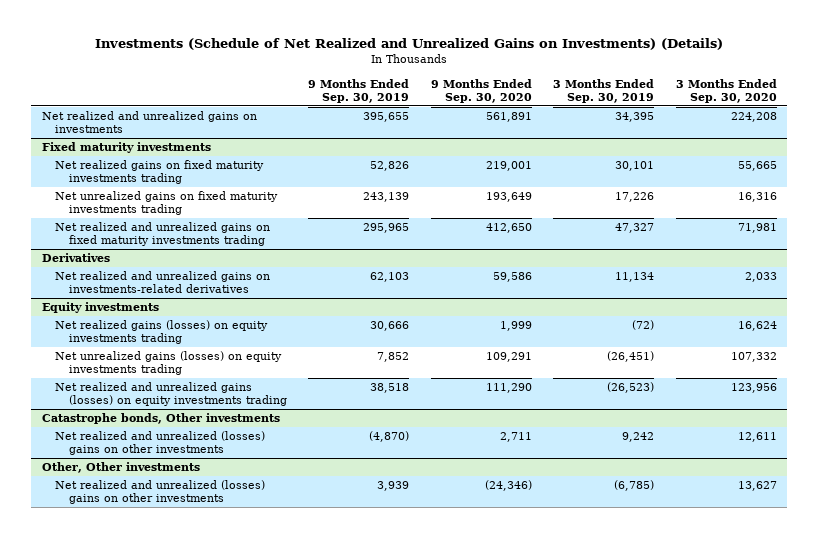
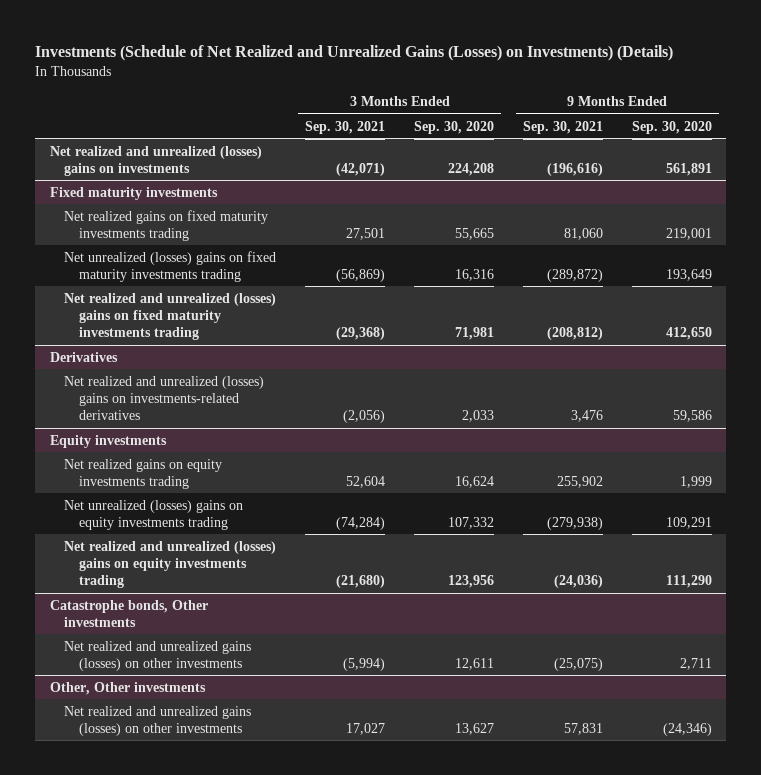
- Investments (Schedule of Net Realized and Unrealized Gains on Investments) (Details)
+ Investments (Schedule of Net Realized and Unrealized Gains (Losses) on Investments) (Details)
- | 9 Months Ended Sep. 30, 2019 | 9 Months Ended Sep. 30, 2020 | 3 Months Ended Sep. 30, 2019 | 3 Months Ended Sep. 30, 2020
+ | 3 Months Ended Sep. 30, 2021 | 3 Months Ended Sep. 30, 2020 | 9 Months Ended Sep. 30, 2021 | 9 Months Ended Sep. 30, 2020
- Net realized and unrealized gains on investments | 395,655 | 561,891 | 34,395 | 224,208
+ Net realized and unrealized (losses) gains on investments | (42,071) | 224,208 | (196,616) | 561,891
@ Fixed maturity investments
- Net unrealized gains on fixed maturity investments trading | 243,139 | 193,649 | 17,226 | 16,316
- Net realized and unrealized gains on fixed maturity investments trading | 295,965 | 412,650 | 47,327 | 71,981
+ Net unrealized (losses) gains on fixed maturity investments trading | (56,869) | 16,316 | (289,872) | 193,649
+ Net realized and unrealized (losses) gains on fixed maturity investments trading | (29,368) | 71,981 | (208,812) | 412,650
@ Derivatives
- Net realized and unrealized gains on investments-related derivatives | 62,103 | 59,586 | 11,134 | 2,033
+ Net realized and unrealized (losses) gains on investments-related derivatives | (2,056) | 2,033 | 3,476 | 59,586
@ Equity investments
- Net realized gains (losses) on equity investments trading | 30,666 | 1,999 | (72) | 16,624
- Net unrealized gains (losses) on equity investments trading | 7,852 | 109,291 | (26,451) | 107,332
- Net realized and unrealized gains (losses) on equity investments trading | 38,518 | 111,290 | (26,523) | 123,956
+ Net realized gains on equity investments trading | 52,604 | 16,624 | 255,902 | 1,999
+ Net unrealized (losses) gains on equity investments trading | (74,284) | 107,332 | (279,938) | 109,291
+ Net realized and unrealized (losses) gains on equity investments trading | (21,680) | 123,956 | (24,036) | 111,290
@ Catastrophe bonds, Other investments
- Net realized and unrealized (losses) gains on other investments | (4,870) | 2,711 | 9,242 | 12,611
+ Net realized and unrealized gains (losses) on other investments | (5,994) | 12,611 | (25,075) | 2,711
@ Other, Other investments
- Net realized and unrealized (losses) gains on other investments | 3,939 | (24,346) | (6,785) | 13,627
+ Net realized and unrealized gains (losses) on other investments | 17,027 | 13,627 | 57,831 | (24,346)

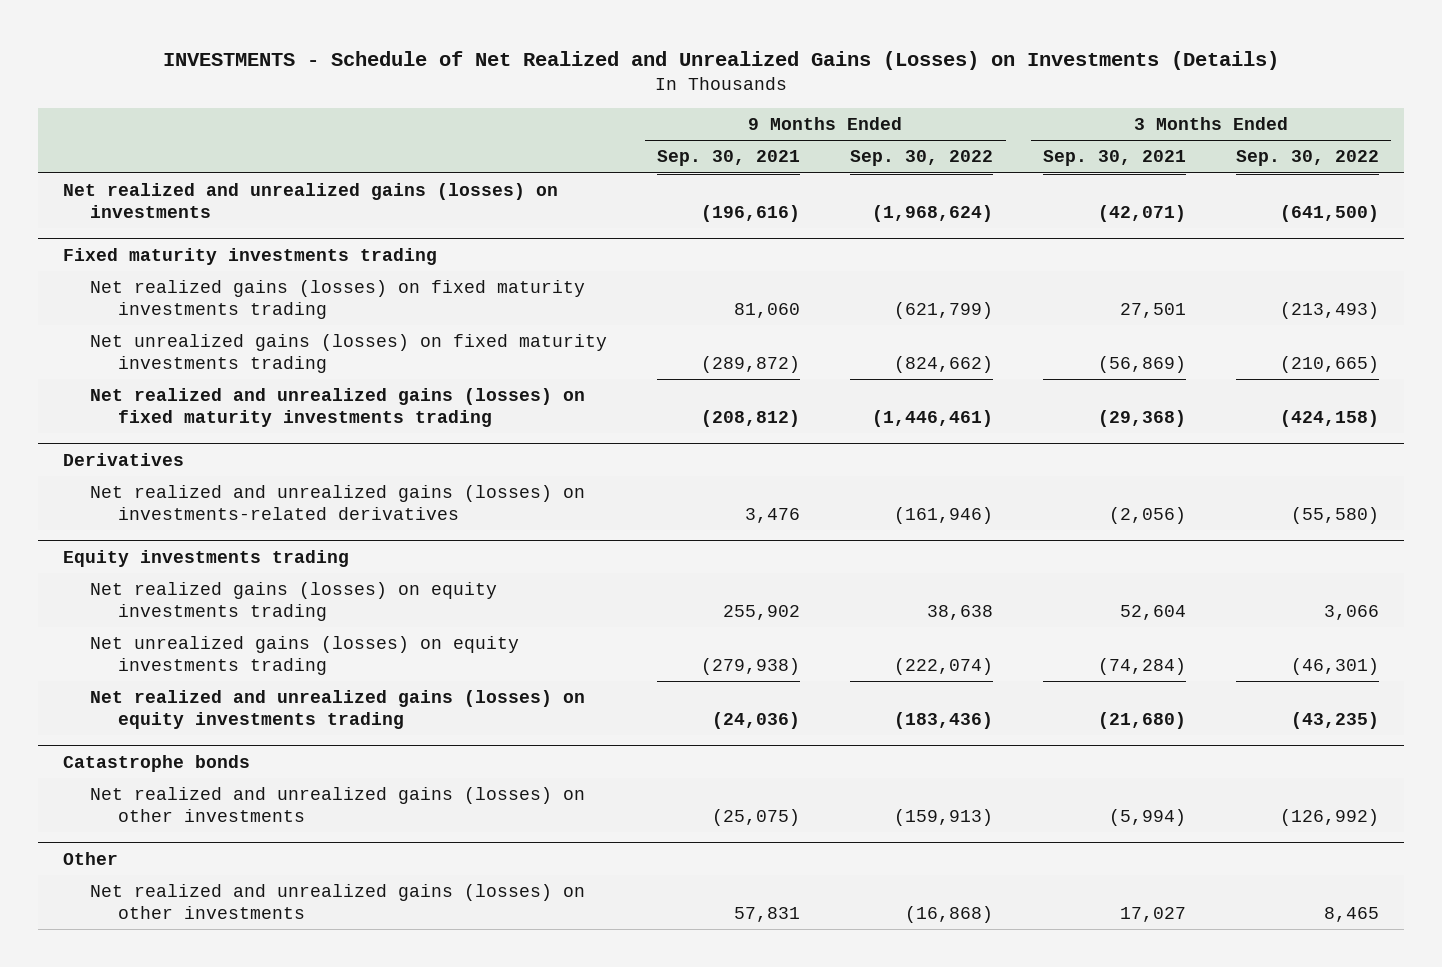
- Investments (Schedule of Net Realized and Unrealized Gains (Losses) on Investments) (Details)
+ INVESTMENTS - Schedule of Net Realized and Unrealized Gains (Losses) on Investments (Details)
- | 3 Months Ended Sep. 30, 2021 | 3 Months Ended Sep. 30, 2020 | 9 Months Ended Sep. 30, 2021 | 9 Months Ended Sep. 30, 2020
+ | 9 Months Ended Sep. 30, 2021 | 9 Months Ended Sep. 30, 2022 | 3 Months Ended Sep. 30, 2021 | 3 Months Ended Sep. 30, 2022
- Net realized and unrealized (losses) gains on investments | (42,071) | 224,208 | (196,616) | 561,891
- Fixed maturity investments
- Net realized gains on fixed maturity investments trading | 27,501 | 55,665 | 81,060 | 219,001
- Net unrealized (losses) gains on fixed maturity investments trading | (56,869) | 16,316 | (289,872) | 193,649
- Net realized and unrealized (losses) gains on fixed maturity investments trading | (29,368) | 71,981 | (208,812) | 412,650
+ Net realized and unrealized gains (losses) on investments | (196,616) | (1,968,624) | (42,071) | (641,500)
+ Fixed maturity investments trading
+ Net realized gains (losses) on fixed maturity investments trading | 81,060 | (621,799) | 27,501 | (213,493)
+ Net unrealized gains (losses) on fixed maturity investments trading | (289,872) | (824,662) | (56,869) | (210,665)
+ Net realized and unrealized gains (losses) on fixed maturity investments trading | (208,812) | (1,446,461) | (29,368) | (424,158)
@ Derivatives
- Net realized and unrealized (losses) gains on investments-related derivatives | (2,056) | 2,033 | 3,476 | 59,586
- Equity investments
- Net realized gains on equity investments trading | 52,604 | 16,624 | 255,902 | 1,999
- Net unrealized (losses) gains on equity investments trading | (74,284) | 107,332 | (279,938) | 109,291
- Net realized and unrealized (losses) gains on equity investments trading | (21,680) | 123,956 | (24,036) | 111,290
- Catastrophe bonds, Other investments
@ Derivatives
+ Net realized and unrealized gains (losses) on investments-related derivatives | 3,476 | (161,946) | (2,056) | (55,580)
+ Equity investments trading
+ Net realized gains (losses) on equity investments trading | 255,902 | 38,638 | 52,604 | 3,066
+ Net unrealized gains (losses) on equity investments trading | (279,938) | (222,074) | (74,284) | (46,301)
+ Net realized and unrealized gains (losses) on equity investments trading | (24,036) | (183,436) | (21,680) | (43,235)
+ Catastrophe bonds
- Other, Other investments
+ Other

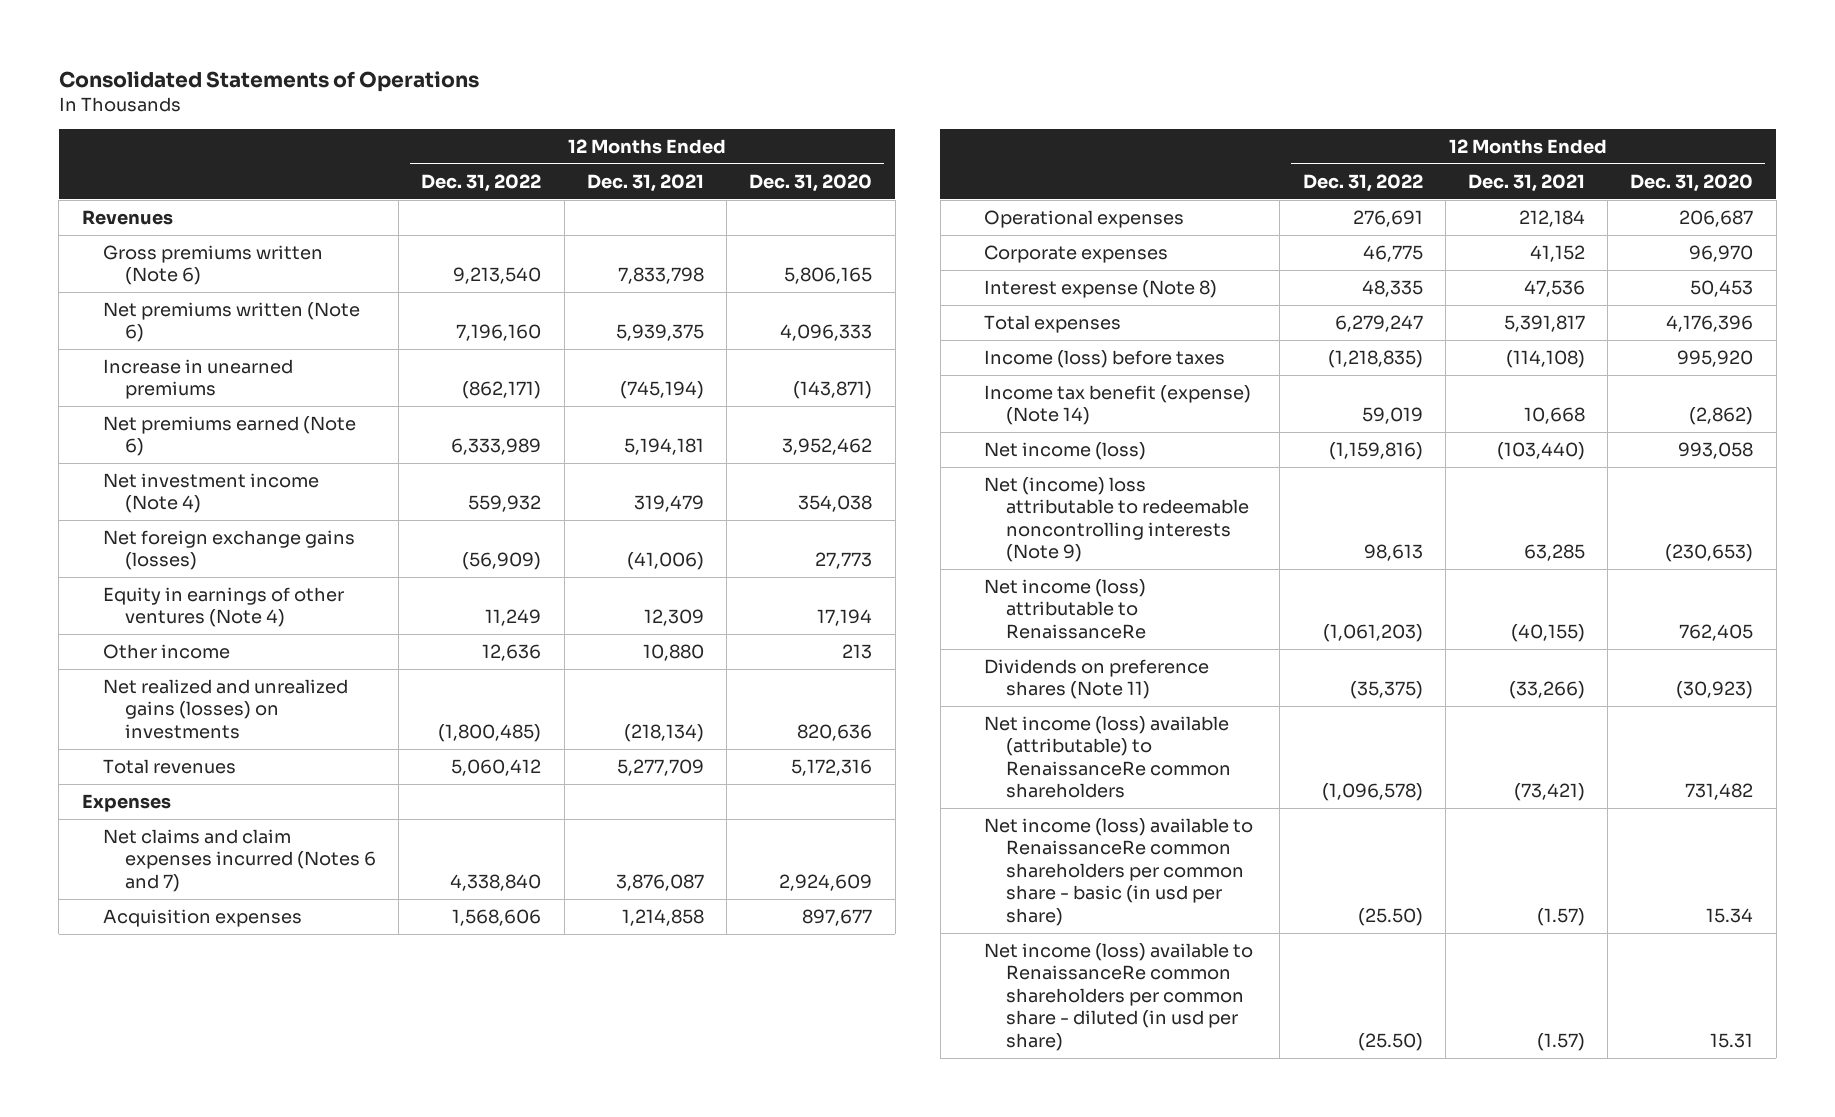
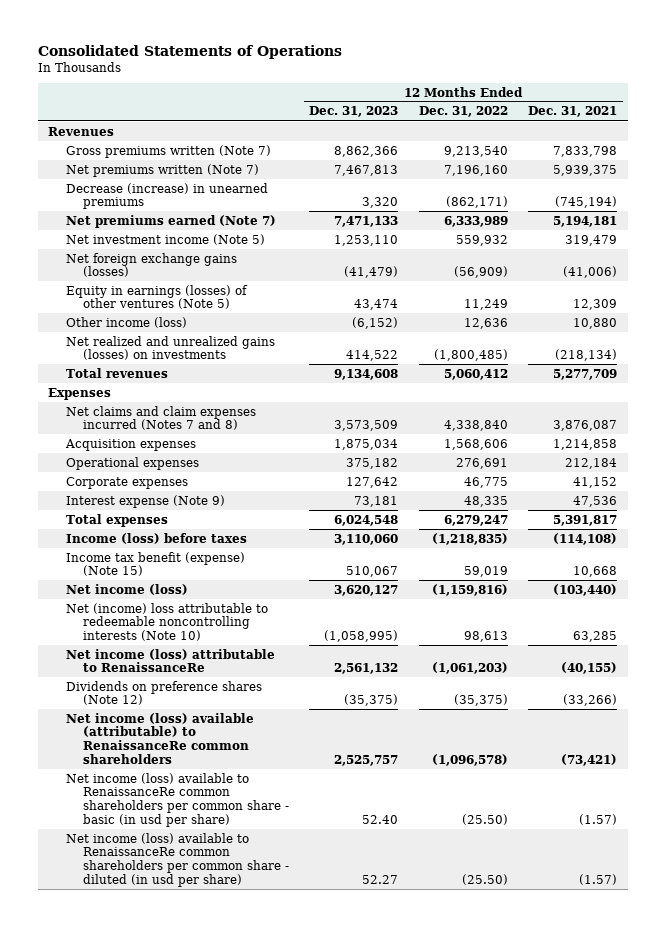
- | 12 Months Ended Dec. 31, 2022 | 12 Months Ended Dec. 31, 2021 | 12 Months Ended Dec. 31, 2020
+ | 12 Months Ended Dec. 31, 2023 | 12 Months Ended Dec. 31, 2022 | 12 Months Ended Dec. 31, 2021
- Gross premiums written (Note 6) | 9,213,540 | 7,833,798 | 5,806,165
- Net premiums written (Note 6) | 7,196,160 | 5,939,375 | 4,096,333
- Increase in unearned premiums | (862,171) | (745,194) | (143,871)
- Net premiums earned (Note 6) | 6,333,989 | 5,194,181 | 3,952,462
- Net investment income (Note 4) | 559,932 | 319,479 | 354,038
+ Gross premiums written (Note 7) | 8,862,366 | 9,213,540 | 7,833,798
+ Net premiums written (Note 7) | 7,467,813 | 7,196,160 | 5,939,375
+ Decrease (increase) in unearned premiums | 3,320 | (862,171) | (745,194)
+ Net premiums earned (Note 7) | 7,471,133 | 6,333,989 | 5,194,181
+ Net investment income (Note 5) | 1,253,110 | 559,932 | 319,479
- Equity in earnings of other ventures (Note 4) | 11,249 | 12,309 | 17,194
- Other income | 12,636 | 10,880 | 213
+ Equity in earnings (losses) of other ventures (Note 5) | 43,474 | 11,249 | 12,309
+ Other income (loss) | (6,152) | 12,636 | 10,880
- Net claims and claim expenses incurred (Notes 6 and 7) | 4,338,840 | 3,876,087 | 2,924,609
+ Net claims and claim expenses incurred (Notes 7 and 8) | 3,573,509 | 4,338,840 | 3,876,087
- Interest expense (Note 8) | 48,335 | 47,536 | 50,453
+ Interest expense (Note 9) | 73,181 | 48,335 | 47,536
- Income tax benefit (expense) (Note 14) | 59,019 | 10,668 | (2,862)
+ Income tax benefit (expense) (Note 15) | 510,067 | 59,019 | 10,668
- Net (income) loss attributable to redeemable noncontrolling interests (Note 9) | 98,613 | 63,285 | (230,653)
+ Net (income) loss attributable to redeemable noncontrolling interests (Note 10) | (1,058,995) | 98,613 | 63,285
- Dividends on preference shares (Note 11) | (35,375) | (33,266) | (30,923)
+ Dividends on preference shares (Note 12) | (35,375) | (35,375) | (33,266)

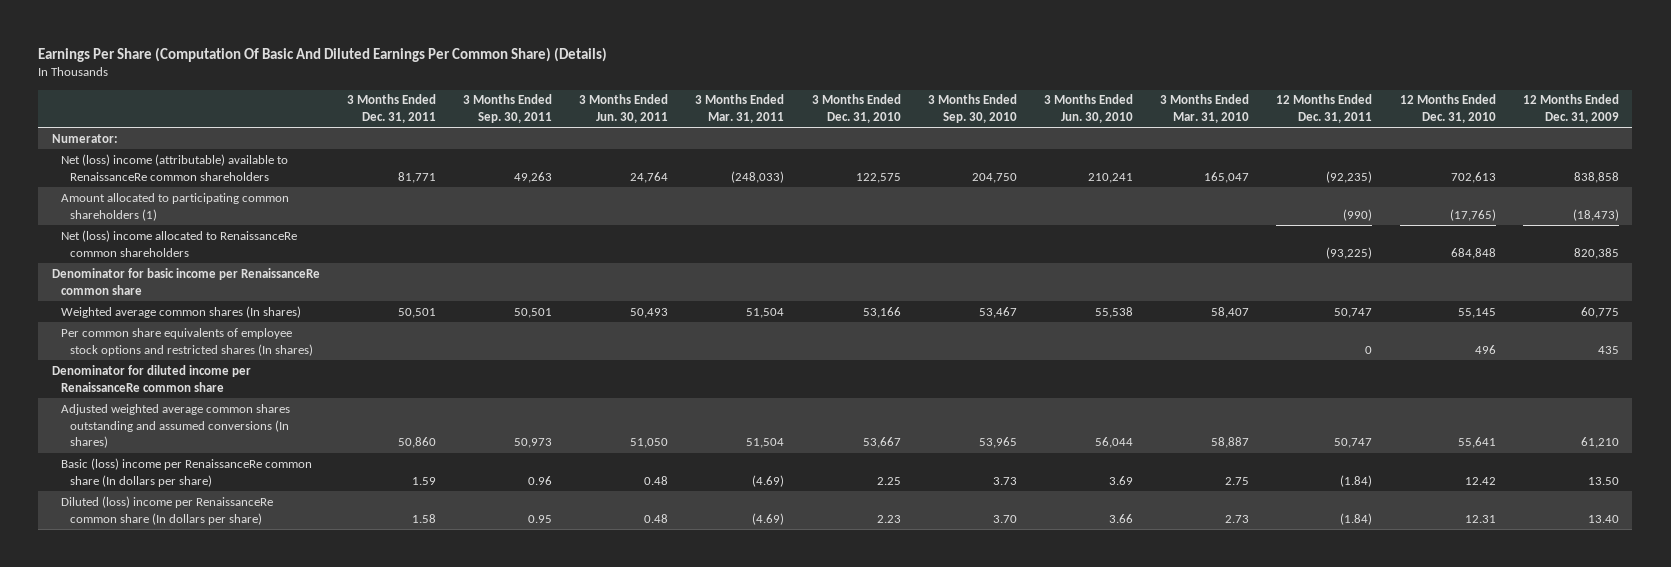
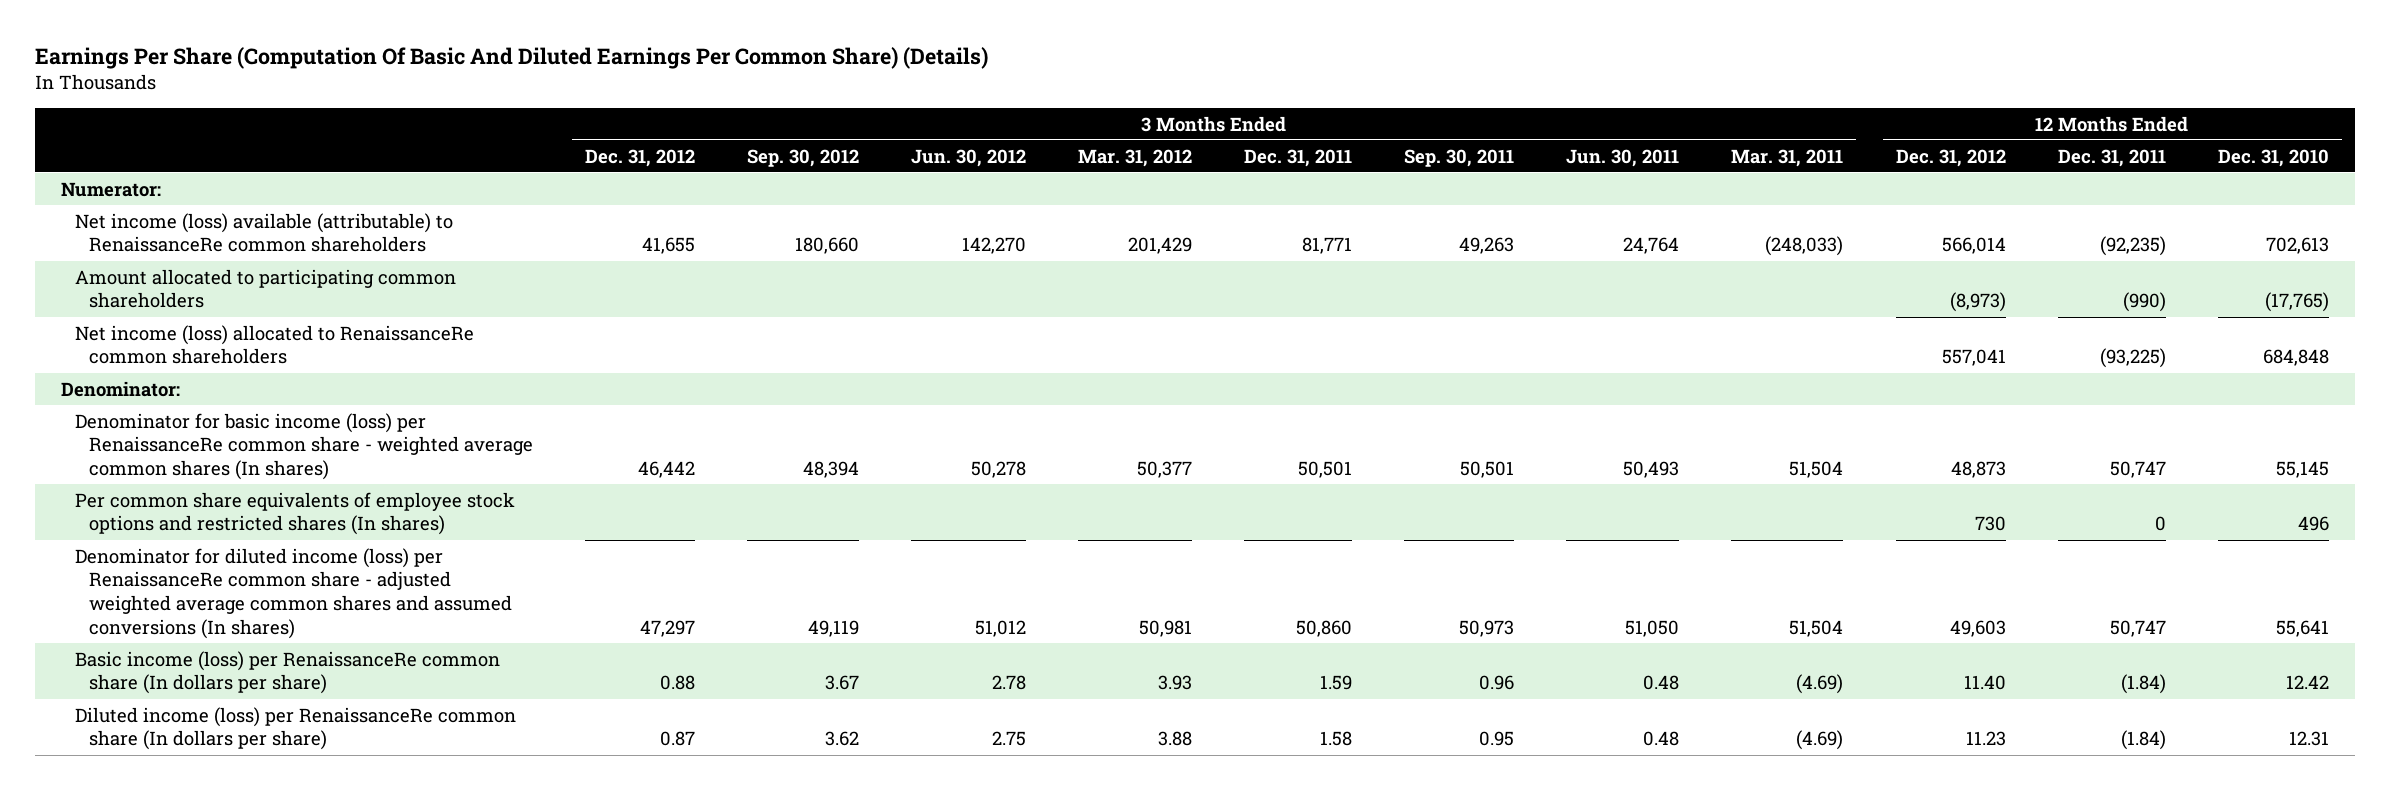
- | 3 Months Ended Dec. 31, 2011 | 3 Months Ended Sep. 30, 2011 | 3 Months Ended Jun. 30, 2011 | 3 Months Ended Mar. 31, 2011 | 3 Months Ended Dec. 31, 2010 | 3 Months Ended Sep. 30, 2010 | 3 Months Ended Jun. 30, 2010 | 3 Months Ended Mar. 31, 2010 | 12 Months Ended Dec. 31, 2011 | 12 Months Ended Dec. 31, 2010 | 12 Months Ended Dec. 31, 2009
+ | 3 Months Ended Dec. 31, 2012 | 3 Months Ended Sep. 30, 2012 | 3 Months Ended Jun. 30, 2012 | 3 Months Ended Mar. 31, 2012 | 3 Months Ended Dec. 31, 2011 | 3 Months Ended Sep. 30, 2011 | 3 Months Ended Jun. 30, 2011 | 3 Months Ended Mar. 31, 2011 | 12 Months Ended Dec. 31, 2012 | 12 Months Ended Dec. 31, 2011 | 12 Months Ended Dec. 31, 2010
- Net (loss) income (attributable) available to RenaissanceRe common shareholders | 81,771 | 49,263 | 24,764 | (248,033) | 122,575 | 204,750 | 210,241 | 165,047 | (92,235) | 702,613 | 838,858
- Amount allocated to participating common shareholders (1) | | | | | | | | | (990) | (17,765) | (18,473)
- Net (loss) income allocated to RenaissanceRe common shareholders | | | | | | | | | (93,225) | 684,848 | 820,385
- Denominator for basic income per RenaissanceRe common share
- Weighted average common shares (In shares) | 50,501 | 50,501 | 50,493 | 51,504 | 53,166 | 53,467 | 55,538 | 58,407 | 50,747 | 55,145 | 60,775
+ Net income (loss) available (attributable) to RenaissanceRe common shareholders | 41,655 | 180,660 | 142,270 | 201,429 | 81,771 | 49,263 | 24,764 | (248,033) | 566,014 | (92,235) | 702,613
+ Amount allocated to participating common shareholders | | | | | | | | | (8,973) | (990) | (17,765)
+ Net income (loss) allocated to RenaissanceRe common shareholders | | | | | | | | | 557,041 | (93,225) | 684,848
+ Denominator:
+ Denominator for basic income (loss) per RenaissanceRe common share - weighted average common shares (In shares) | 46,442 | 48,394 | 50,278 | 50,377 | 50,501 | 50,501 | 50,493 | 51,504 | 48,873 | 50,747 | 55,145
- Denominator for diluted income per RenaissanceRe common share
- Adjusted weighted average common shares outstanding and assumed conversions (In shares) | 50,860 | 50,973 | 51,050 | 51,504 | 53,667 | 53,965 | 56,044 | 58,887 | 50,747 | 55,641 | 61,210
- Basic (loss) income per RenaissanceRe common share (In dollars per share) | 1.59 | 0.96 | 0.48 | (4.69) | 2.25 | 3.73 | 3.69 | 2.75 | (1.84) | 12.42 | 13.50
- Diluted (loss) income per RenaissanceRe common share (In dollars per share) | 1.58 | 0.95 | 0.48 | (4.69) | 2.23 | 3.70 | 3.66 | 2.73 | (1.84) | 12.31 | 13.40
+ Denominator for diluted income (loss) per RenaissanceRe common share - adjusted weighted average common shares and assumed conversions (In shares) | 47,297 | 49,119 | 51,012 | 50,981 | 50,860 | 50,973 | 51,050 | 51,504 | 49,603 | 50,747 | 55,641
+ Basic income (loss) per RenaissanceRe common share (In dollars per share) | 0.88 | 3.67 | 2.78 | 3.93 | 1.59 | 0.96 | 0.48 | (4.69) | 11.40 | (1.84) | 12.42
+ Diluted income (loss) per RenaissanceRe common share (In dollars per share) | 0.87 | 3.62 | 2.75 | 3.88 | 1.58 | 0.95 | 0.48 | (4.69) | 11.23 | (1.84) | 12.31

